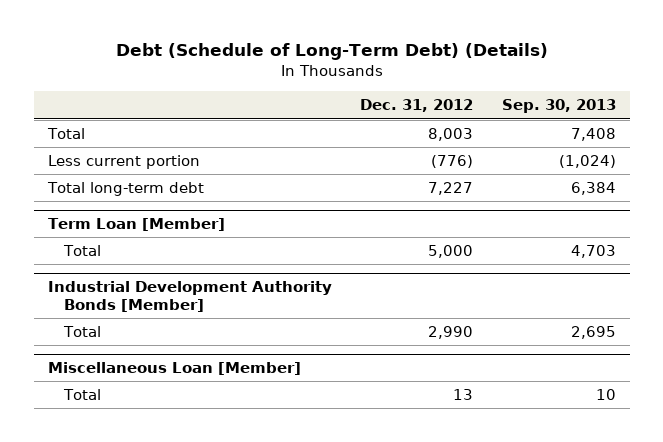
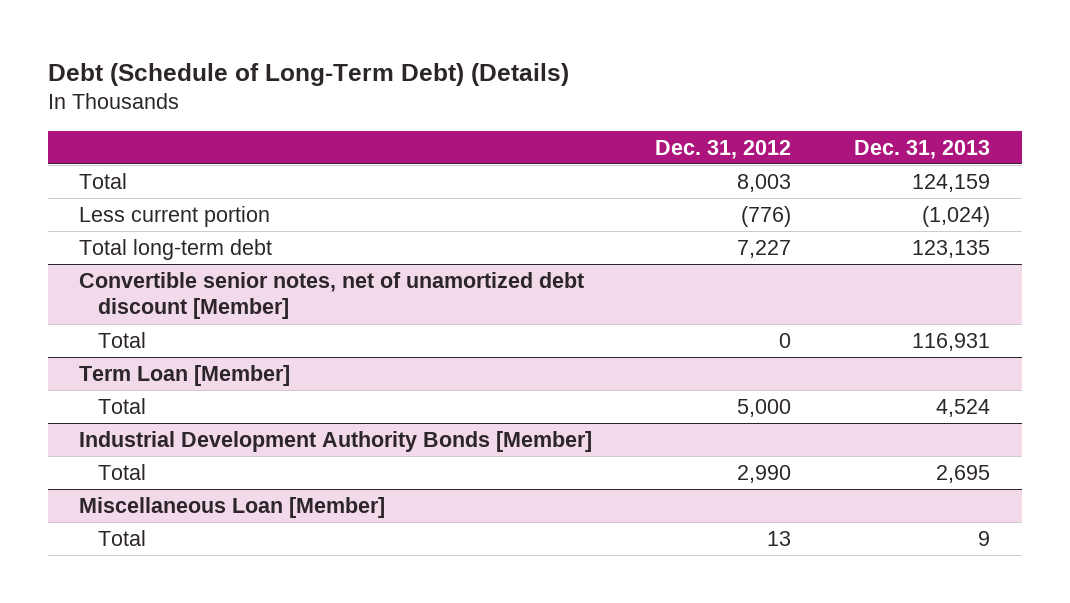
- | Dec. 31, 2012 | Sep. 30, 2013
+ | Dec. 31, 2012 | Dec. 31, 2013
+ Convertible senior notes, net of unamortized debt discount [Member]
+ Total | 0 | 116,931

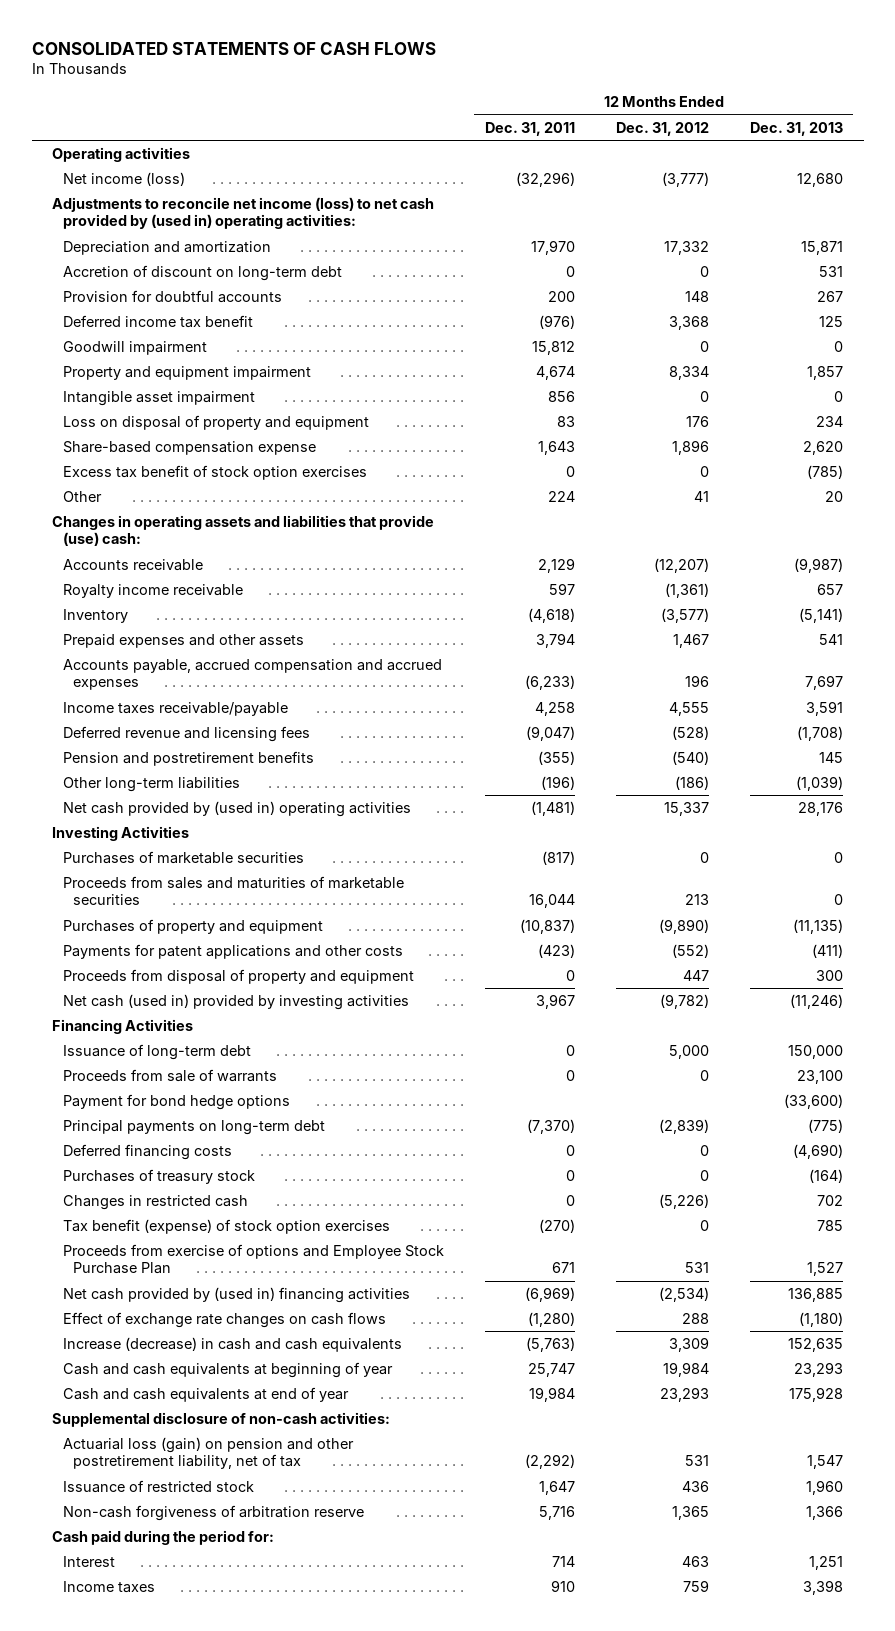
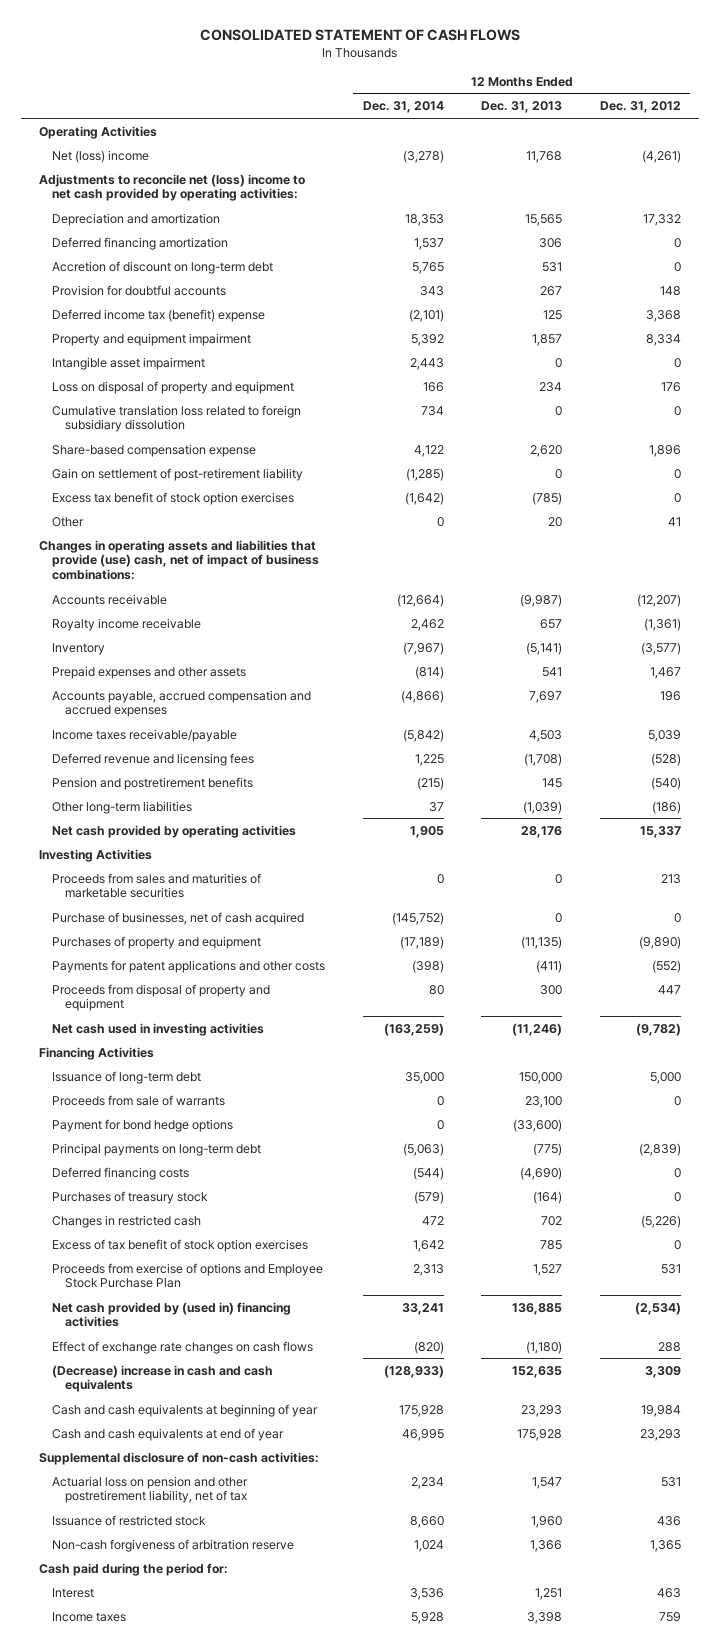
- CONSOLIDATED STATEMENTS OF CASH FLOWS
+ CONSOLIDATED STATEMENT OF CASH FLOWS
- | 12 Months Ended Dec. 31, 2011 | 12 Months Ended Dec. 31, 2012 | 12 Months Ended Dec. 31, 2013
+ | 12 Months Ended Dec. 31, 2014 | 12 Months Ended Dec. 31, 2013 | 12 Months Ended Dec. 31, 2012
- Operating activities
- Net income (loss) | (32,296) | (3,777) | 12,680
- Adjustments to reconcile net income (loss) to net cash provided by (used in) operating activities:
- Depreciation and amortization | 17,970 | 17,332 | 15,871
+ Operating Activities
+ Net (loss) income | (3,278) | 11,768 | (4,261)
+ Adjustments to reconcile net (loss) income to net cash provided by operating activities:
+ Depreciation and amortization | 18,353 | 15,565 | 17,332
+ Deferred financing amortization | 1,537 | 306 | 0
- Deferred income tax benefit | (976) | 3,368 | 125
- Goodwill impairment | 15,812 | 0 | 0
+ Deferred income tax (benefit) expense | (2,101) | 125 | 3,368
+ Cumulative translation loss related to foreign subsidiary dissolution | 734 | 0 | 0
+ Gain on settlement of post-retirement liability | (1,285) | 0 | 0
- Changes in operating assets and liabilities that provide (use) cash:
+ Changes in operating assets and liabilities that provide (use) cash, net of impact of business combinations:
- Income taxes receivable/payable | 4,258 | 4,555 | 3,591
+ Income taxes receivable/payable | (5,842) | 4,503 | 5,039
- Net cash provided by (used in) operating activities | (1,481) | 15,337 | 28,176
+ Net cash provided by operating activities | 1,905 | 28,176 | 15,337
- Purchases of marketable securities | (817) | 0 | 0
+ Purchase of businesses, net of cash acquired | (145,752) | 0 | 0
- Net cash (used in) provided by investing activities | 3,967 | (9,782) | (11,246)
+ Net cash used in investing activities | (163,259) | (11,246) | (9,782)
- Tax benefit (expense) of stock option exercises | (270) | 0 | 785
+ Excess of tax benefit of stock option exercises | 1,642 | 785 | 0
- Increase (decrease) in cash and cash equivalents | (5,763) | 3,309 | 152,635
+ (Decrease) increase in cash and cash equivalents | (128,933) | 152,635 | 3,309
- Actuarial loss (gain) on pension and other postretirement liability, net of tax | (2,292) | 531 | 1,547
+ Actuarial loss on pension and other postretirement liability, net of tax | 2,234 | 1,547 | 531

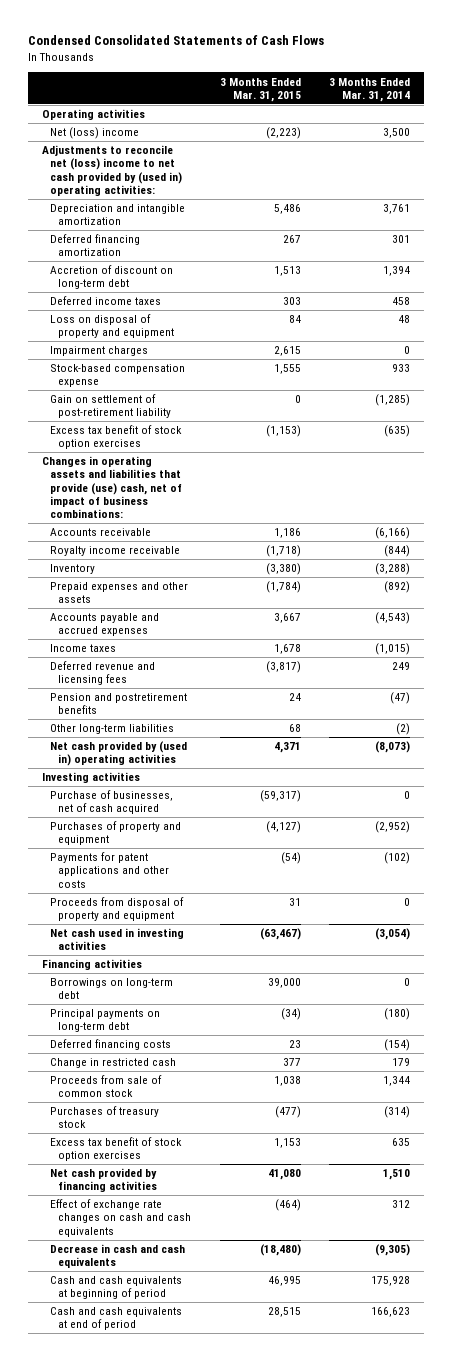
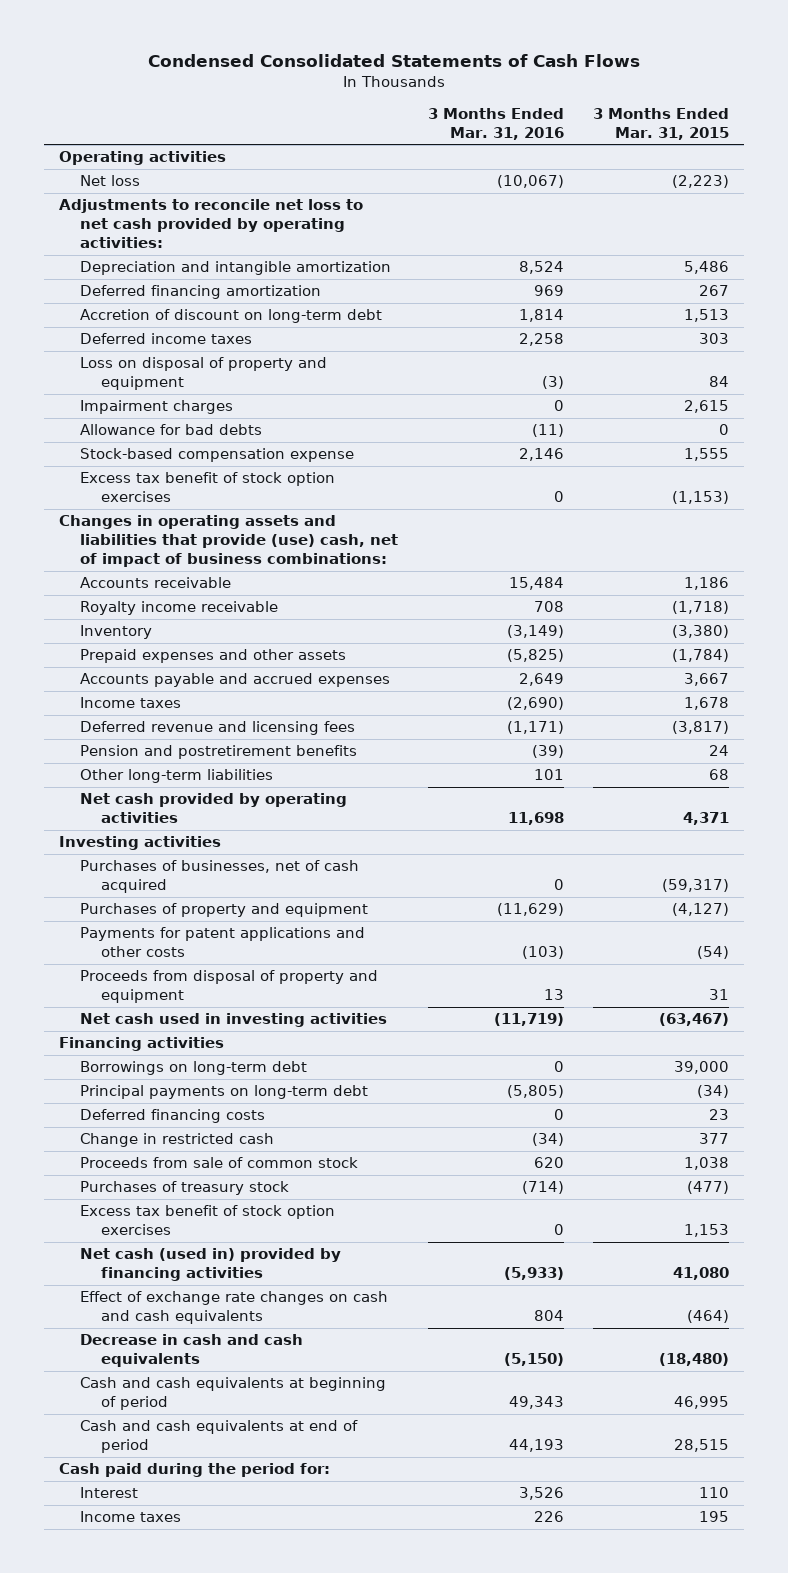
- | 3 Months Ended Mar. 31, 2015 | 3 Months Ended Mar. 31, 2014
+ | 3 Months Ended Mar. 31, 2016 | 3 Months Ended Mar. 31, 2015
- Net (loss) income | (2,223) | 3,500
- Adjustments to reconcile net (loss) income to net cash provided by (used in) operating activities:
+ Net loss | (10,067) | (2,223)
+ Adjustments to reconcile net loss to net cash provided by operating activities:
+ Allowance for bad debts | (11) | 0
- Gain on settlement of post-retirement liability | 0 | (1,285)
- Net cash provided by (used in) operating activities | 4,371 | (8,073)
+ Net cash provided by operating activities | 11,698 | 4,371
- Purchase of businesses, net of cash acquired | (59,317) | 0
+ Purchases of businesses, net of cash acquired | 0 | (59,317)
- Net cash provided by financing activities | 41,080 | 1,510
+ Net cash (used in) provided by financing activities | (5,933) | 41,080
+ Cash paid during the period for:
+ Interest | 3,526 | 110
+ Income taxes | 226 | 195

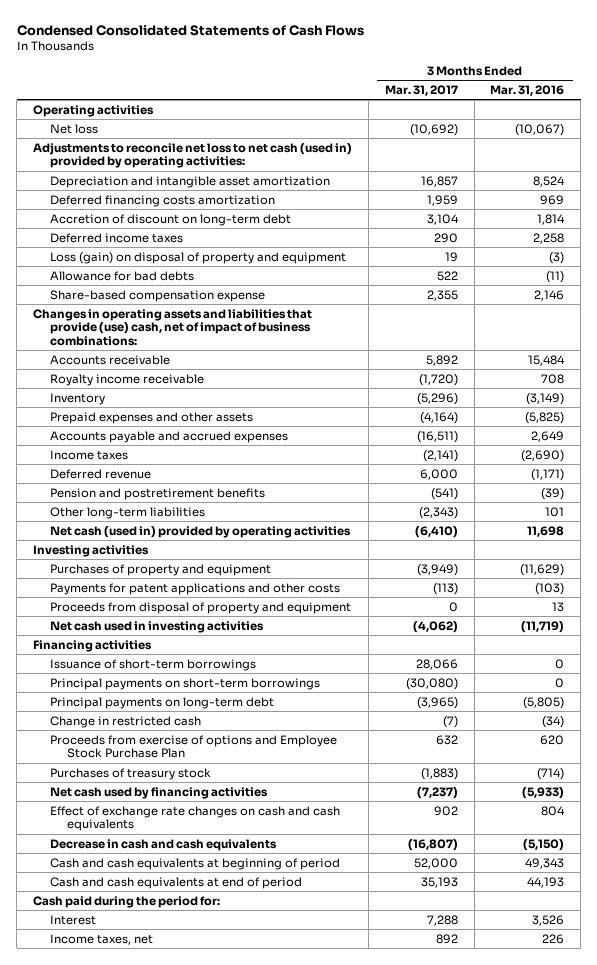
- | 3 Months Ended Mar. 31, 2016 | 3 Months Ended Mar. 31, 2015
+ | 3 Months Ended Mar. 31, 2017 | 3 Months Ended Mar. 31, 2016
- Adjustments to reconcile net loss to net cash provided by operating activities:
- Depreciation and intangible amortization | 8,524 | 5,486
- Deferred financing amortization | 969 | 267
+ Adjustments to reconcile net loss to net cash (used in) provided by operating activities:
+ Depreciation and intangible asset amortization | 16,857 | 8,524
+ Deferred financing costs amortization | 1,959 | 969
- Loss on disposal of property and equipment | (3) | 84
- Impairment charges | 0 | 2,615
+ Loss (gain) on disposal of property and equipment | 19 | (3)
- Stock-based compensation expense | 2,146 | 1,555
- Excess tax benefit of stock option exercises | 0 | (1,153)
+ Share-based compensation expense | 2,355 | 2,146
- Deferred revenue and licensing fees | (1,171) | (3,817)
+ Deferred revenue | 6,000 | (1,171)
- Net cash provided by operating activities | 11,698 | 4,371
+ Net cash (used in) provided by operating activities | (6,410) | 11,698
- Purchases of businesses, net of cash acquired | 0 | (59,317)
- Borrowings on long-term debt | 0 | 39,000
+ Issuance of short-term borrowings | 28,066 | 0
+ Principal payments on short-term borrowings | (30,080) | 0
- Deferred financing costs | 0 | 23
- Proceeds from sale of common stock | 620 | 1,038
+ Proceeds from exercise of options and Employee Stock Purchase Plan | 632 | 620
- Excess tax benefit of stock option exercises | 0 | 1,153
- Net cash (used in) provided by financing activities | (5,933) | 41,080
+ Net cash used by financing activities | (7,237) | (5,933)
- Income taxes | 226 | 195
+ Income taxes, net | 892 | 226

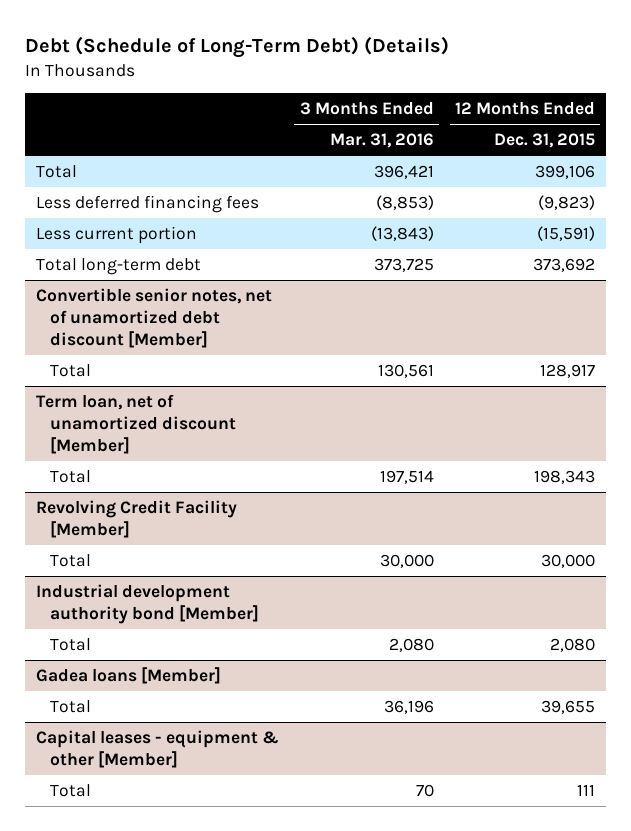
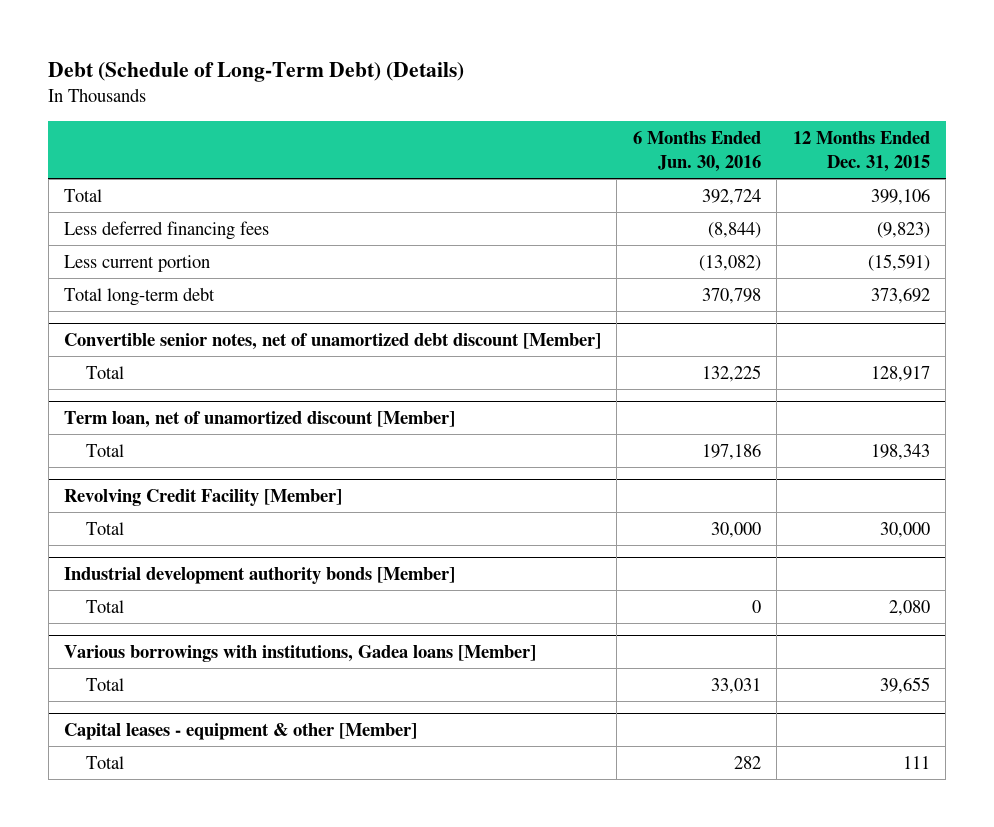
- | 3 Months Ended Mar. 31, 2016 | 12 Months Ended Dec. 31, 2015
+ | 6 Months Ended Jun. 30, 2016 | 12 Months Ended Dec. 31, 2015
- Industrial development authority bond [Member]
+ Industrial development authority bonds [Member]
- Gadea loans [Member]
+ Various borrowings with institutions, Gadea loans [Member]

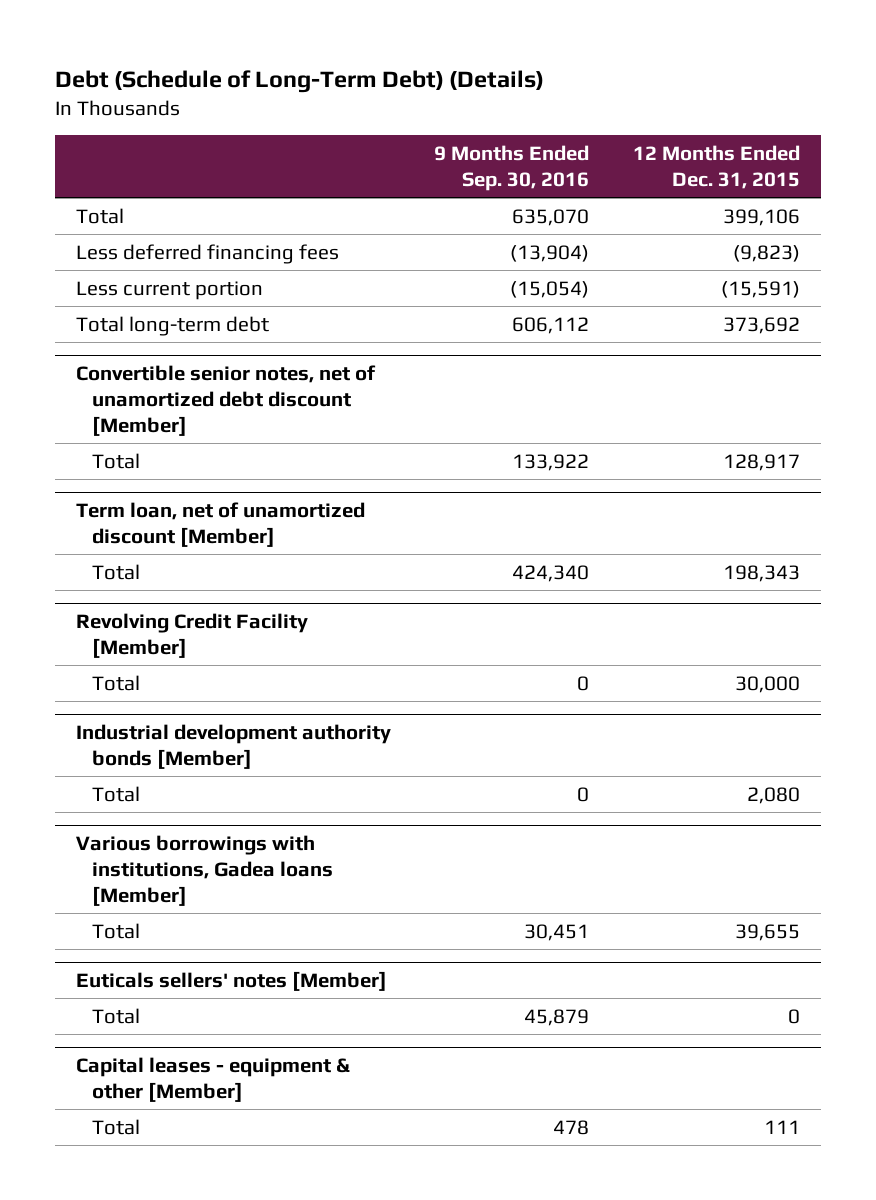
- | 6 Months Ended Jun. 30, 2016 | 12 Months Ended Dec. 31, 2015
+ | 9 Months Ended Sep. 30, 2016 | 12 Months Ended Dec. 31, 2015
+ Euticals sellers' notes [Member]
+ Total | 45,879 | 0

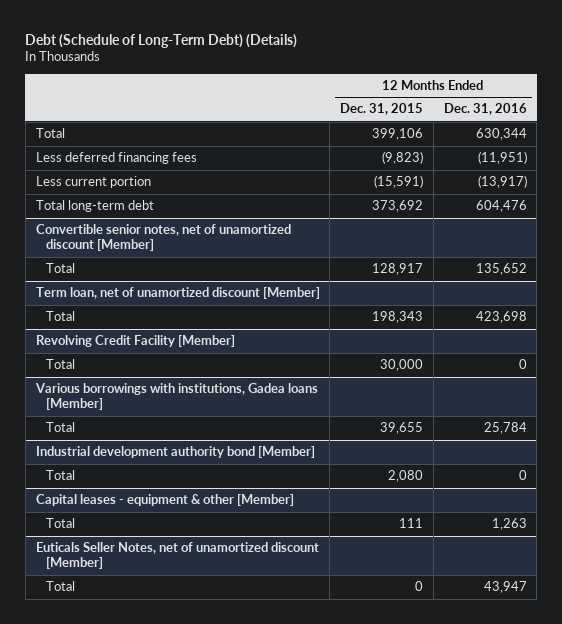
- | 9 Months Ended Sep. 30, 2016 | 12 Months Ended Dec. 31, 2015
+ | 12 Months Ended Dec. 31, 2015 | 12 Months Ended Dec. 31, 2016
- Convertible senior notes, net of unamortized debt discount [Member]
+ Convertible senior notes, net of unamortized discount [Member]
- Industrial development authority bonds [Member]
- Total | 0 | 2,080
- Euticals sellers' notes [Member]
- Total | 45,879 | 0
+ Industrial development authority bond [Member]
+ Total | 2,080 | 0
+ Euticals Seller Notes, net of unamortized discount [Member]
+ Total | 0 | 43,947

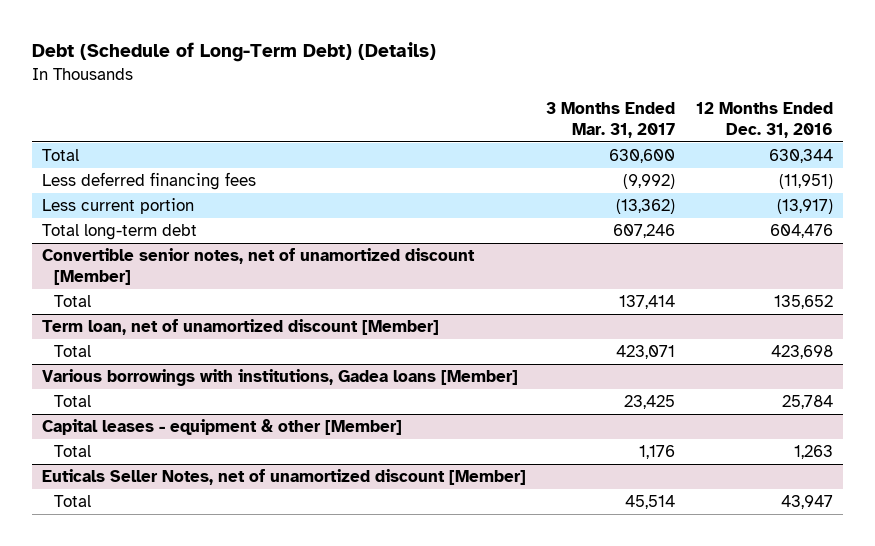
- | 12 Months Ended Dec. 31, 2015 | 12 Months Ended Dec. 31, 2016
+ | 3 Months Ended Mar. 31, 2017 | 12 Months Ended Dec. 31, 2016
- Revolving Credit Facility [Member]
- Total | 30,000 | 0
- Industrial development authority bond [Member]
- Total | 2,080 | 0

